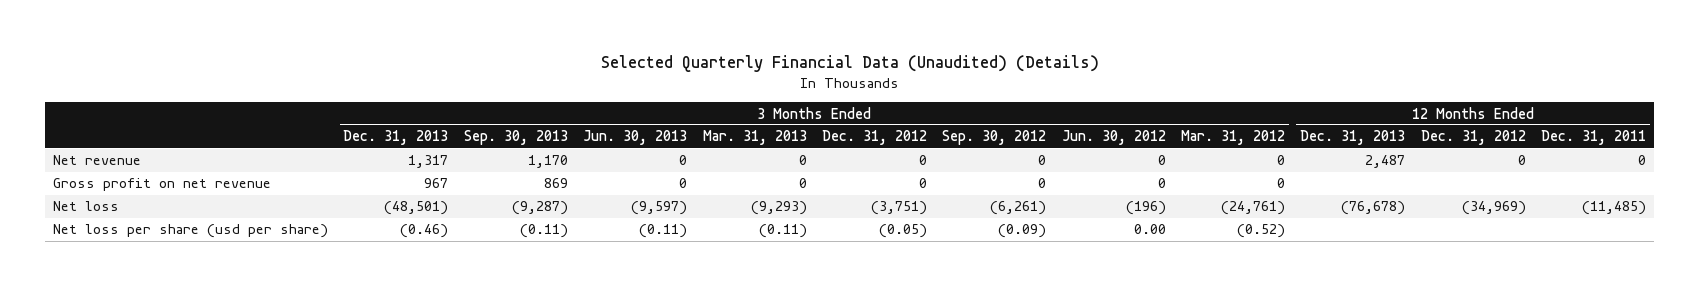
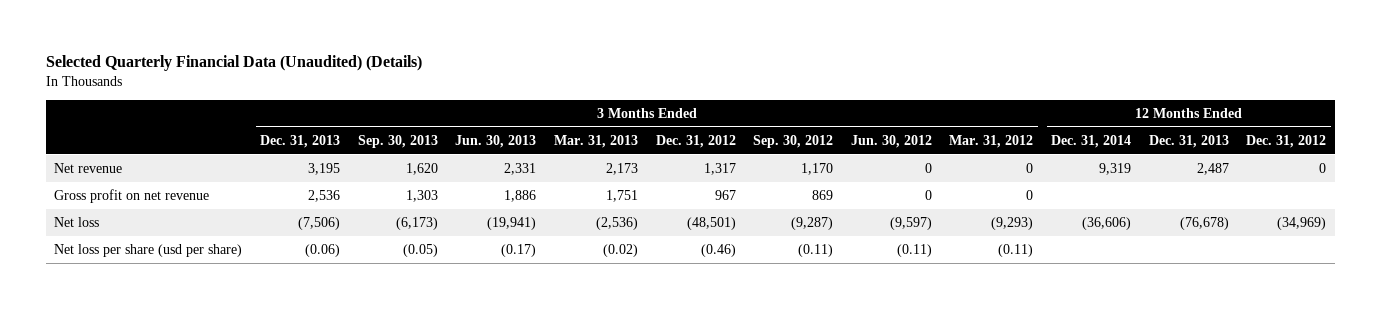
- | 3 Months Ended Dec. 31, 2013 | 3 Months Ended Sep. 30, 2013 | 3 Months Ended Jun. 30, 2013 | 3 Months Ended Mar. 31, 2013 | 3 Months Ended Dec. 31, 2012 | 3 Months Ended Sep. 30, 2012 | 3 Months Ended Jun. 30, 2012 | 3 Months Ended Mar. 31, 2012 | 12 Months Ended Dec. 31, 2013 | 12 Months Ended Dec. 31, 2012 | 12 Months Ended Dec. 31, 2011
+ | 3 Months Ended Dec. 31, 2013 | 3 Months Ended Sep. 30, 2013 | 3 Months Ended Jun. 30, 2013 | 3 Months Ended Mar. 31, 2013 | 3 Months Ended Dec. 31, 2012 | 3 Months Ended Sep. 30, 2012 | 3 Months Ended Jun. 30, 2012 | 3 Months Ended Mar. 31, 2012 | 12 Months Ended Dec. 31, 2014 | 12 Months Ended Dec. 31, 2013 | 12 Months Ended Dec. 31, 2012
- Net revenue | 1,317 | 1,170 | 0 | 0 | 0 | 0 | 0 | 0 | 2,487 | 0 | 0
- Gross profit on net revenue | 967 | 869 | 0 | 0 | 0 | 0 | 0 | 0 | | |
- Net loss | (48,501) | (9,287) | (9,597) | (9,293) | (3,751) | (6,261) | (196) | (24,761) | (76,678) | (34,969) | (11,485)
- Net loss per share (usd per share) | (0.46) | (0.11) | (0.11) | (0.11) | (0.05) | (0.09) | 0.00 | (0.52) | | |
+ Net revenue | 3,195 | 1,620 | 2,331 | 2,173 | 1,317 | 1,170 | 0 | 0 | 9,319 | 2,487 | 0
+ Gross profit on net revenue | 2,536 | 1,303 | 1,886 | 1,751 | 967 | 869 | 0 | 0 | | |
+ Net loss | (7,506) | (6,173) | (19,941) | (2,536) | (48,501) | (9,287) | (9,597) | (9,293) | (36,606) | (76,678) | (34,969)
+ Net loss per share (usd per share) | (0.06) | (0.05) | (0.17) | (0.02) | (0.46) | (0.11) | (0.11) | (0.11) | | |

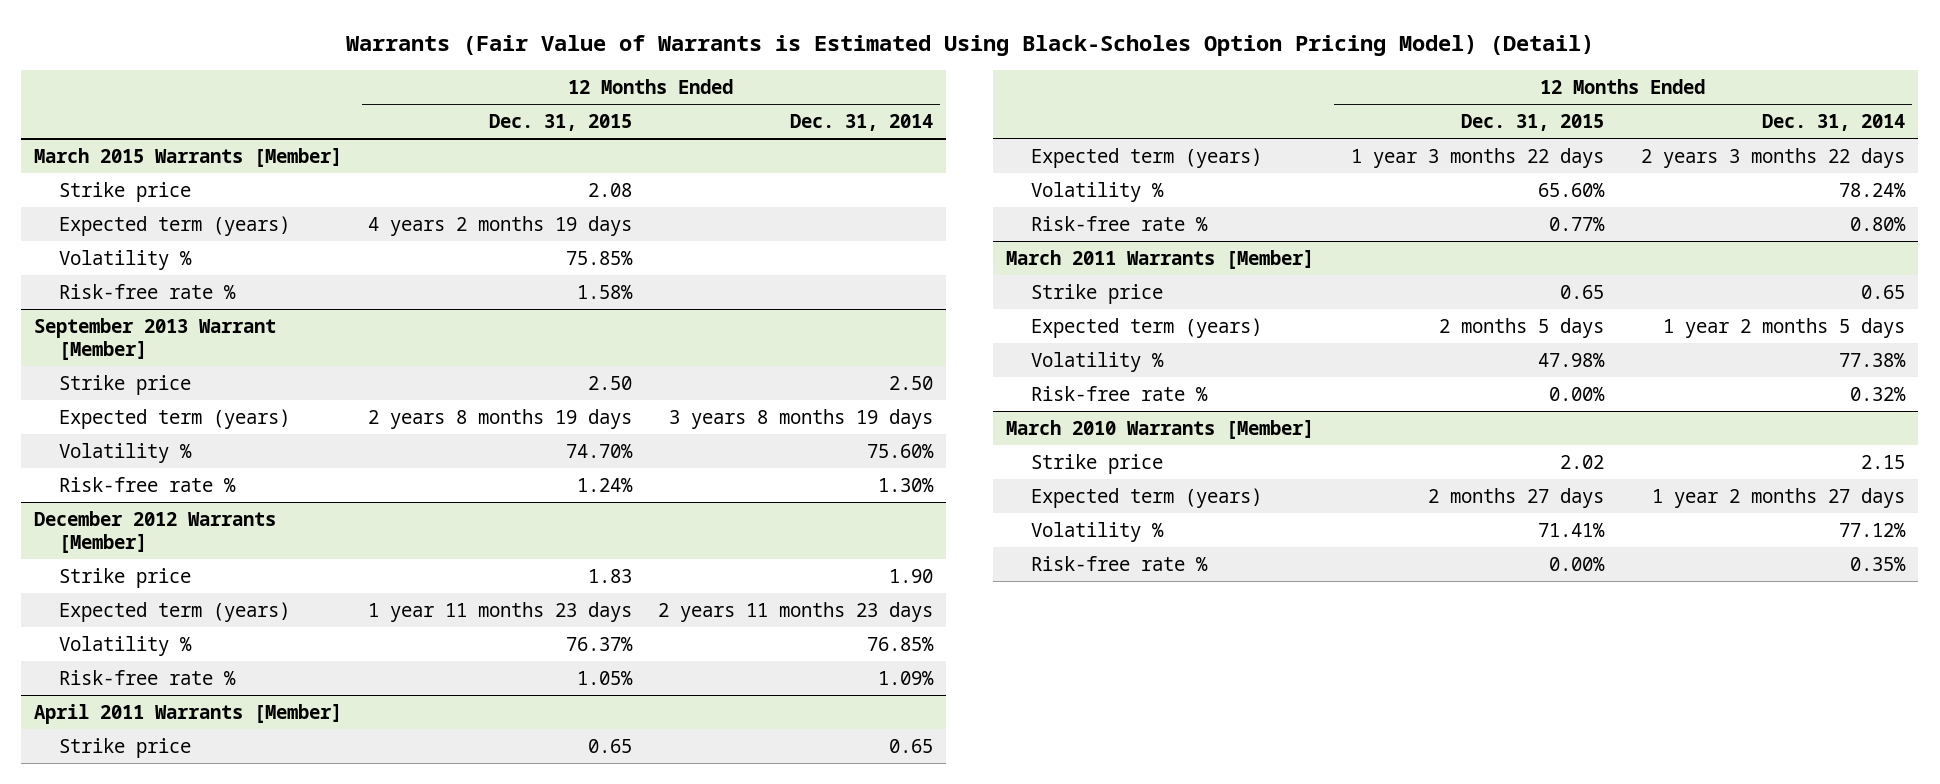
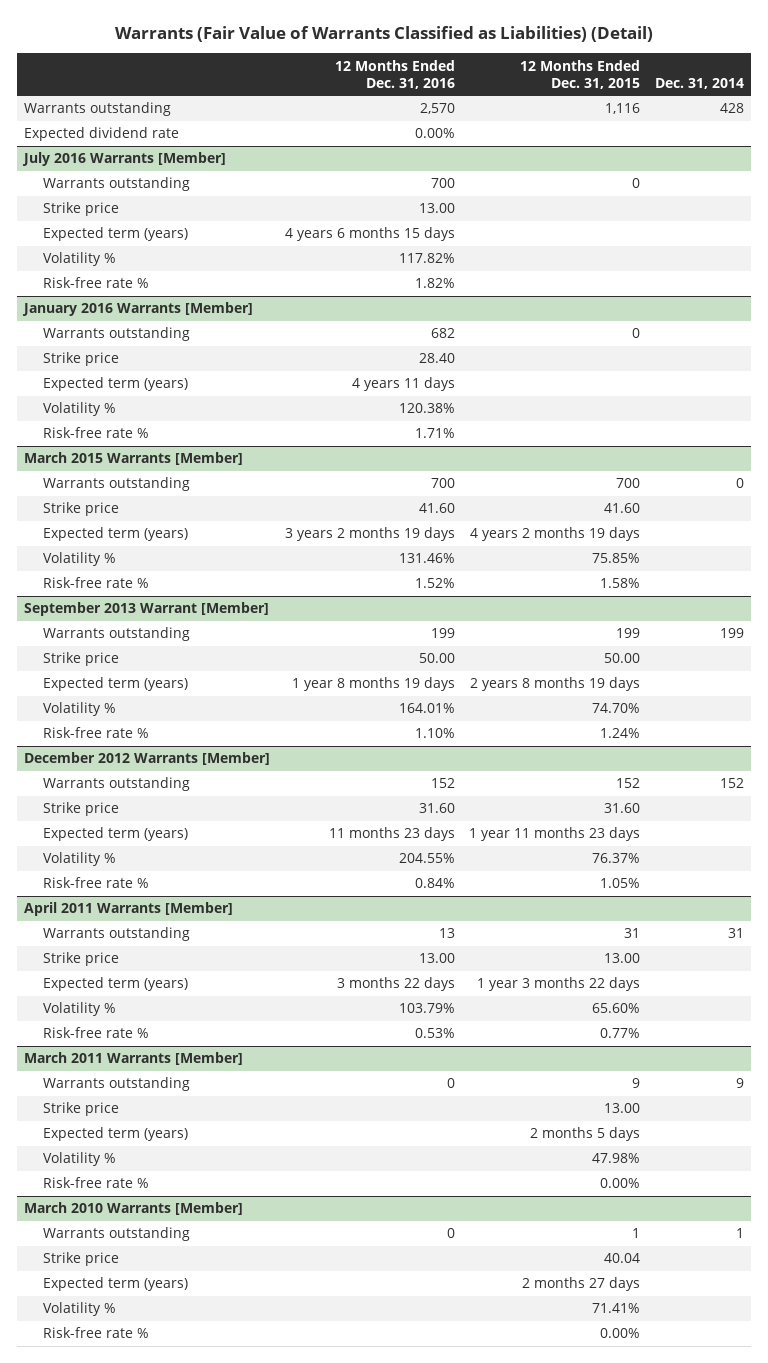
- Warrants (Fair Value of Warrants is Estimated Using Black-Scholes Option Pricing Model) (Detail)
+ Warrants (Fair Value of Warrants Classified as Liabilities) (Detail)
- | 12 Months Ended Dec. 31, 2015 | 12 Months Ended Dec. 31, 2014
+ | 12 Months Ended Dec. 31, 2016 | 12 Months Ended Dec. 31, 2015 | Dec. 31, 2014
+ Warrants outstanding | 2,570 | 1,116 | 428
+ Expected dividend rate | 0.00% | |
+ July 2016 Warrants [Member]
+ Warrants outstanding | 700 | 0 |
+ Strike price | 13.00 | |
+ Expected term (years) | 4 years 6 months 15 days | |
+ Volatility % | 117.82% | |
+ Risk-free rate % | 1.82% | |
+ January 2016 Warrants [Member]
+ Warrants outstanding | 682 | 0 |
+ Strike price | 28.40 | |
+ Expected term (years) | 4 years 11 days | |
+ Volatility % | 120.38% | |
+ Risk-free rate % | 1.71% | |
@ March 2015 Warrants [Member]
- Strike price | 2.08 |
+ Warrants outstanding | 700 | 700 | 0
+ Strike price | 41.60 | 41.60 |
@ September 2013 Warrant [Member]
- Strike price | 2.50 | 2.50
+ Warrants outstanding | 199 | 199 | 199
+ Strike price | 50.00 | 50.00 |
@ December 2012 Warrants [Member]
- Strike price | 1.83 | 1.90
+ Warrants outstanding | 152 | 152 | 152
+ Strike price | 31.60 | 31.60 |
@ April 2011 Warrants [Member]
- Strike price | 0.65 | 0.65
+ Warrants outstanding | 13 | 31 | 31
+ Strike price | 13.00 | 13.00 |
@ March 2011 Warrants [Member]
- Strike price | 0.65 | 0.65
+ Warrants outstanding | 0 | 9 | 9
+ Strike price | | 13.00 |
@ March 2010 Warrants [Member]
- Strike price | 2.02 | 2.15
+ Warrants outstanding | 0 | 1 | 1
+ Strike price | | 40.04 |

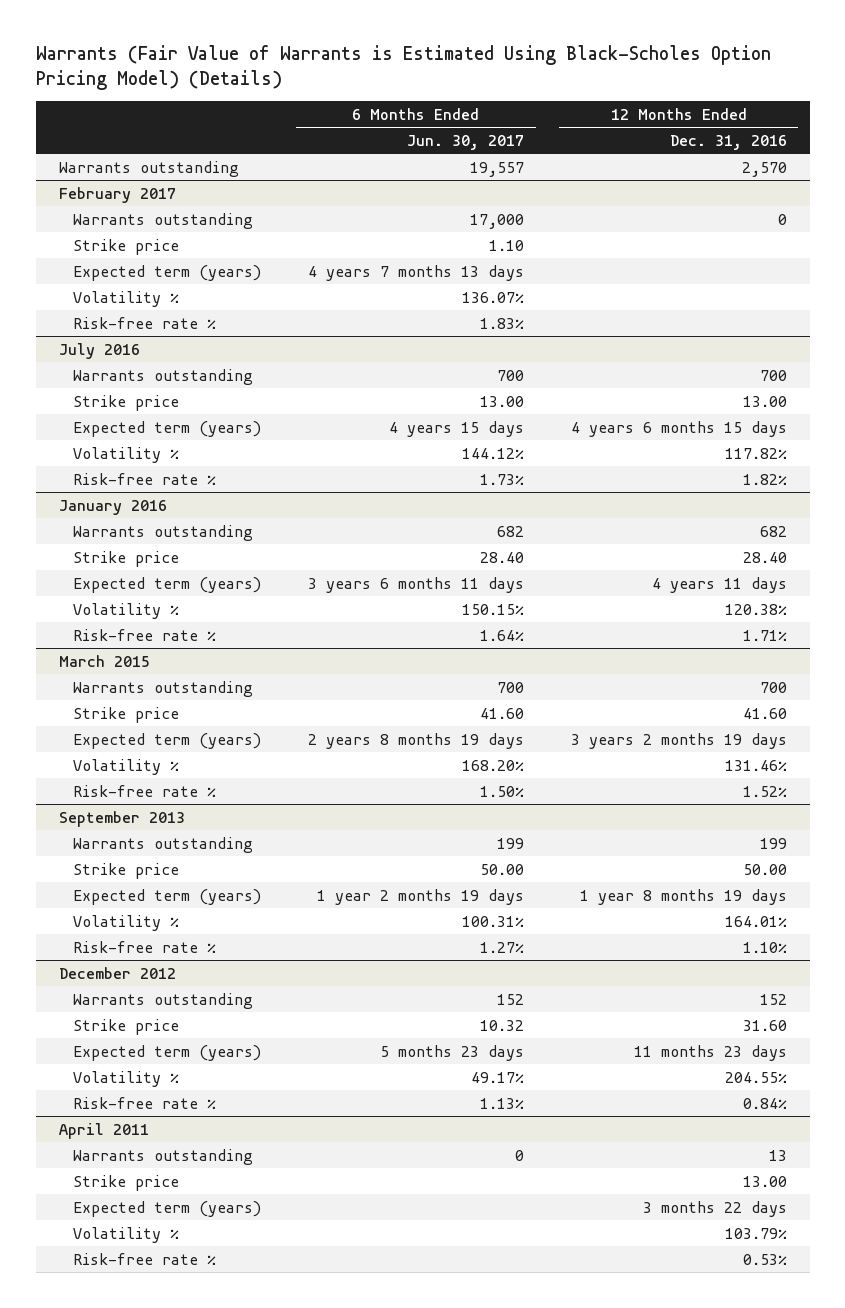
- Warrants (Fair Value of Warrants Classified as Liabilities) (Detail)
+ Warrants (Fair Value of Warrants is Estimated Using Black-Scholes Option Pricing Model) (Details)
- | 12 Months Ended Dec. 31, 2016 | 12 Months Ended Dec. 31, 2015 | Dec. 31, 2014
+ | 6 Months Ended Jun. 30, 2017 | 12 Months Ended Dec. 31, 2016
- Expected dividend rate | 0.00% | |
- July 2016 Warrants [Member]
+ February 2017
+ Warrants outstanding | 17,000 | 0
+ Strike price | 1.10 |
+ Expected term (years) | 4 years 7 months 13 days |
+ Volatility % | 136.07% |
+ Risk-free rate % | 1.83% |
+ July 2016
- January 2016 Warrants [Member]
+ January 2016
- March 2015 Warrants [Member]
+ March 2015
- September 2013 Warrant [Member]
+ September 2013
- December 2012 Warrants [Member]
+ December 2012
- April 2011 Warrants [Member]
+ April 2011
- March 2011 Warrants [Member]
- Warrants outstanding | 0 | 9 | 9
- Strike price | | 13.00 |
- Expected term (years) | | 2 months 5 days |
- Volatility % | | 47.98% |
- Risk-free rate % | | 0.00% |
- March 2010 Warrants [Member]
- Warrants outstanding | 0 | 1 | 1
- Strike price | | 40.04 |
- Expected term (years) | | 2 months 27 days |
- Volatility % | | 71.41% |
- Risk-free rate % | | 0.00% |

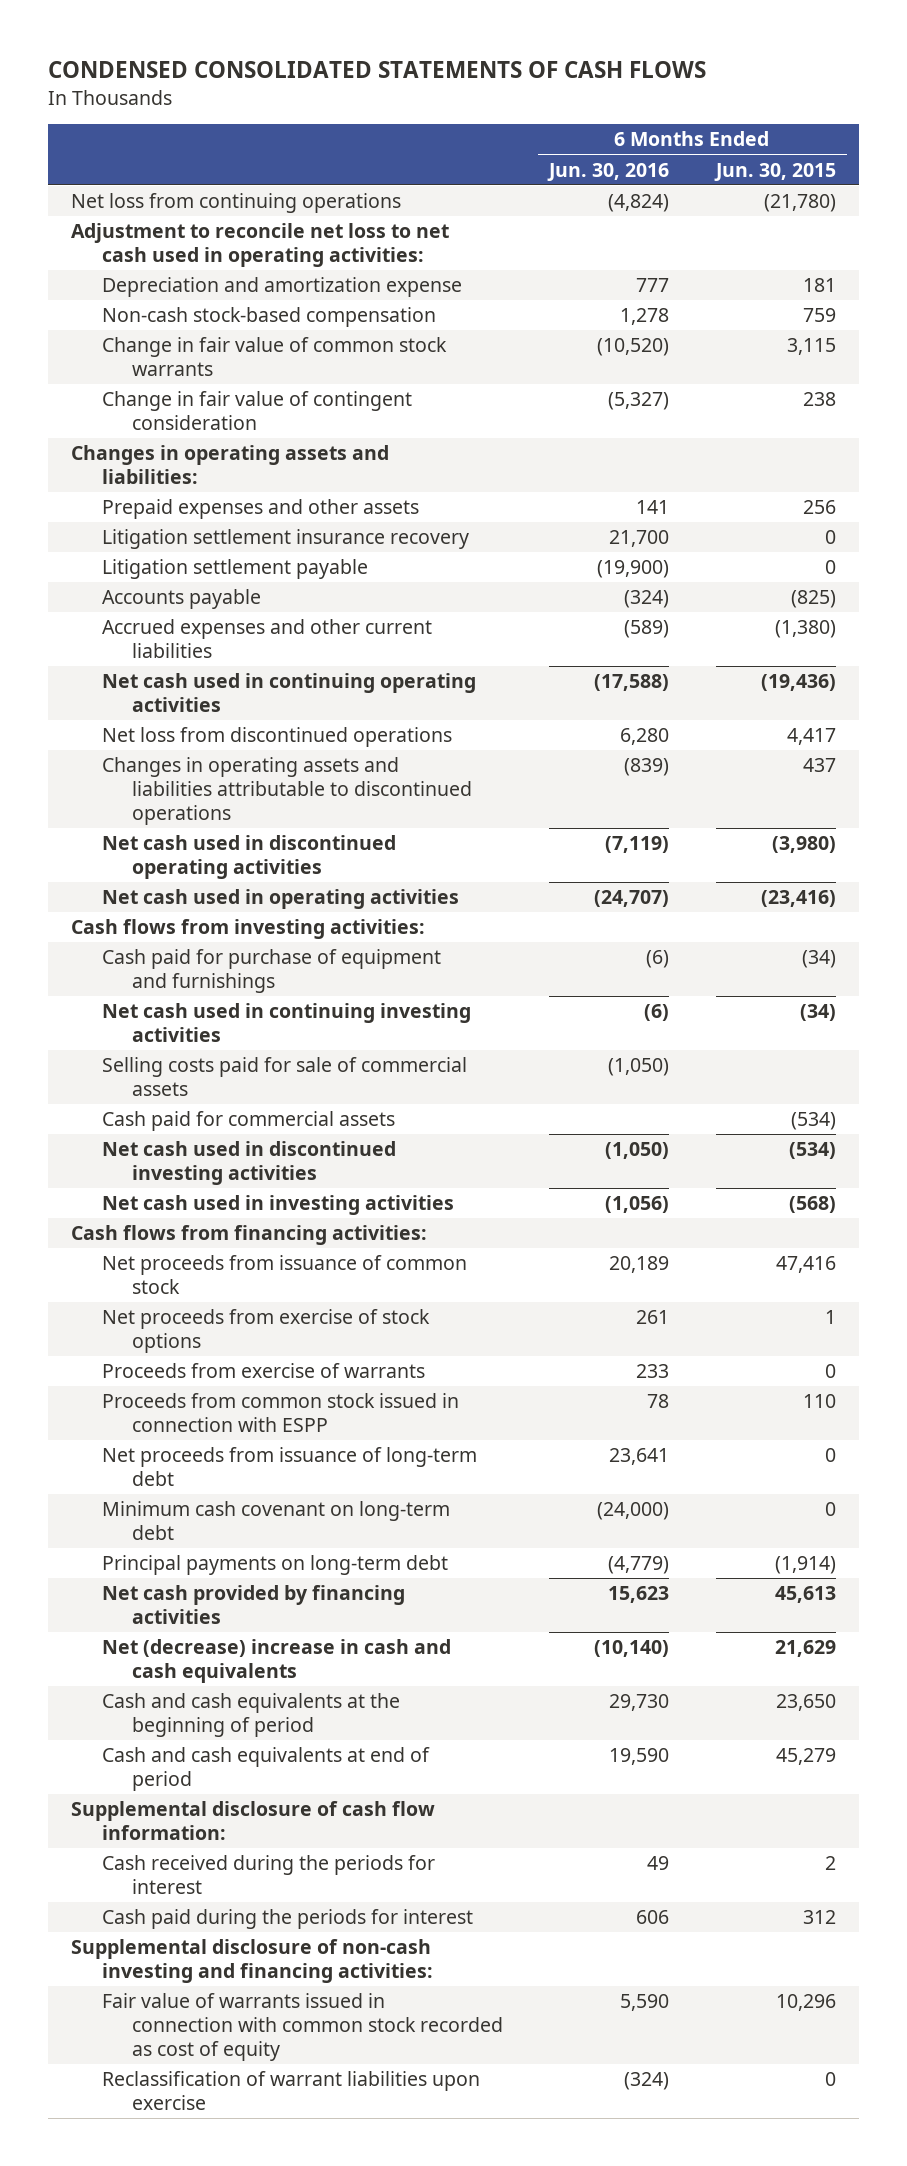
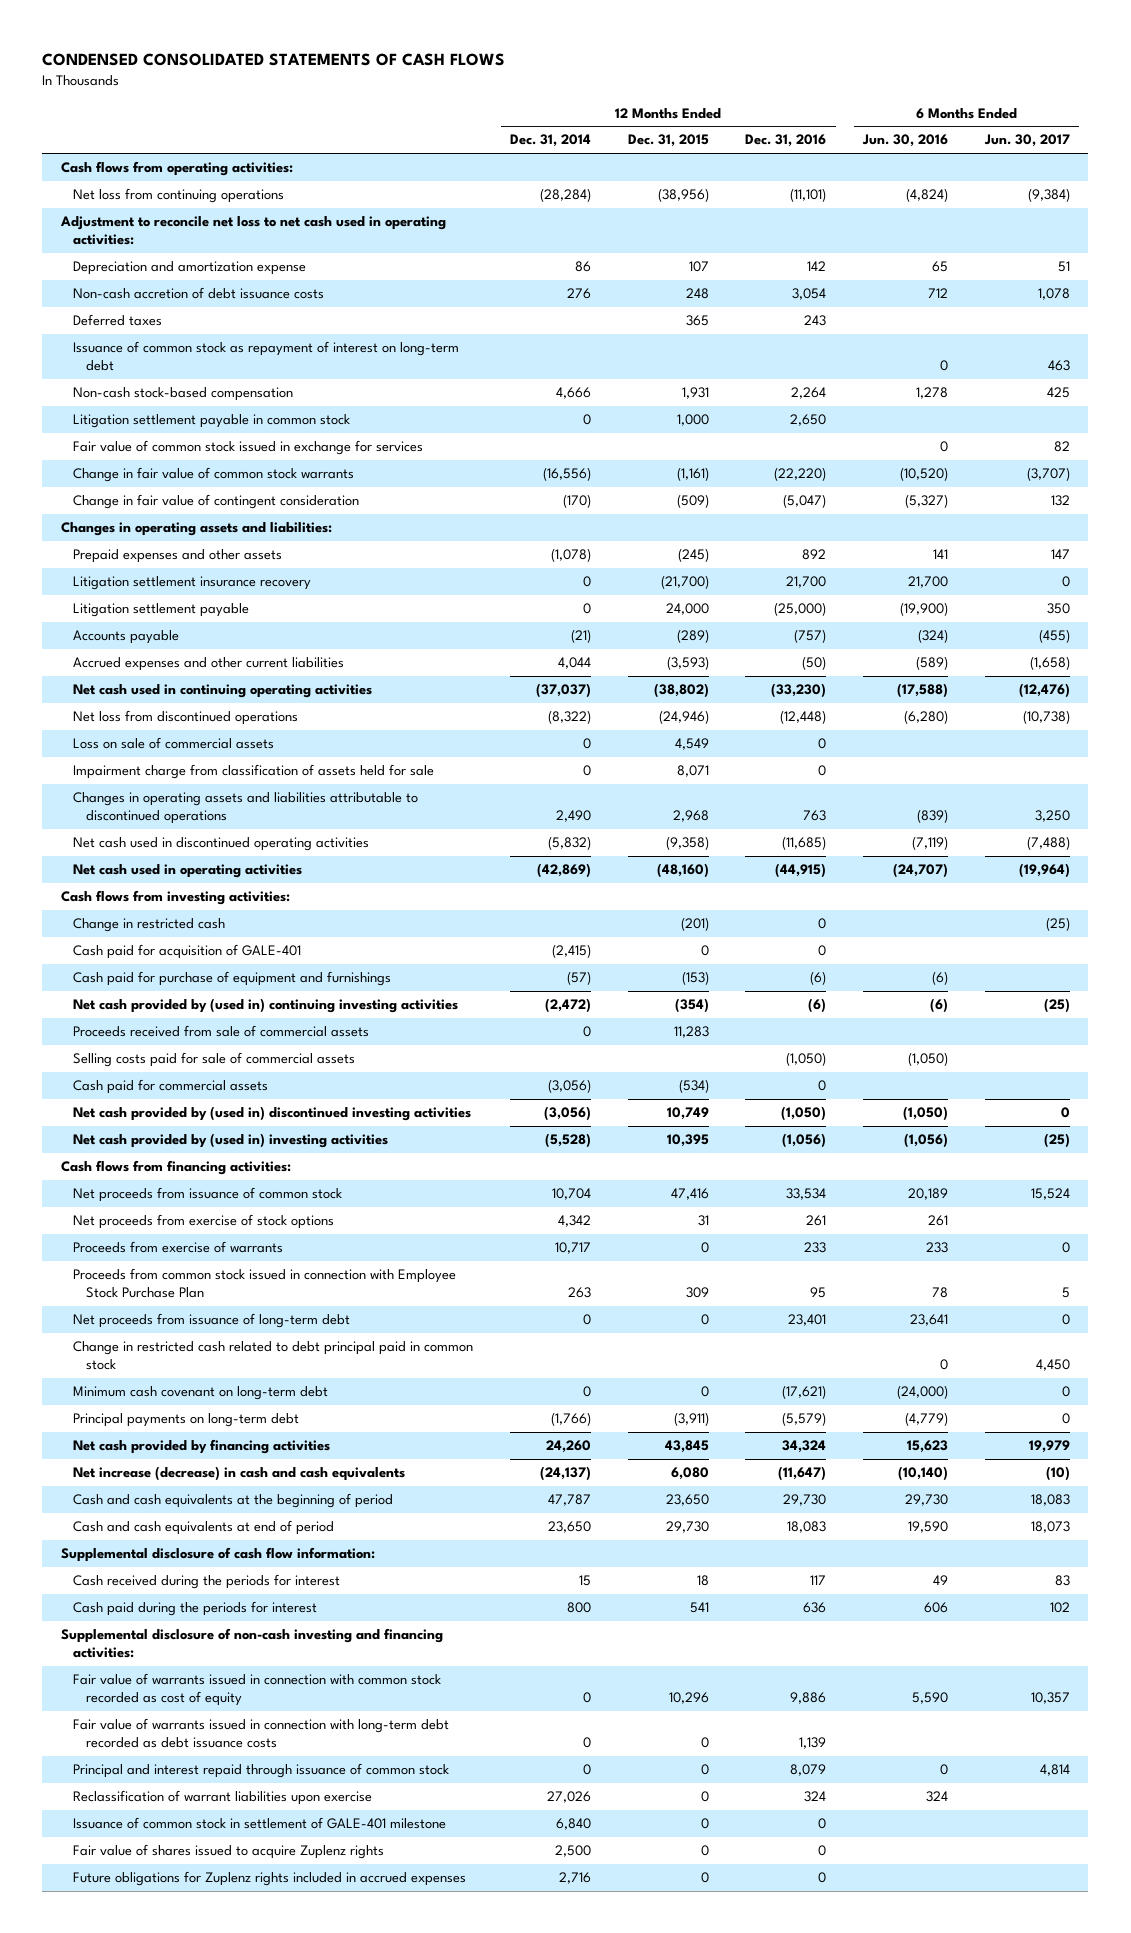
- | 6 Months Ended Jun. 30, 2016 | 6 Months Ended Jun. 30, 2015
+ | 12 Months Ended Dec. 31, 2014 | 12 Months Ended Dec. 31, 2015 | 12 Months Ended Dec. 31, 2016 | 6 Months Ended Jun. 30, 2016 | 6 Months Ended Jun. 30, 2017
+ Cash flows from operating activities:
- Depreciation and amortization expense | 777 | 181
+ Depreciation and amortization expense | 86 | 107 | 142 | 65 | 51
+ Non-cash accretion of debt issuance costs | 276 | 248 | 3,054 | 712 | 1,078
+ Deferred taxes | | 365 | 243 | |
+ Issuance of common stock as repayment of interest on long-term debt | | | | 0 | 463
+ Litigation settlement payable in common stock | 0 | 1,000 | 2,650 | |
+ Fair value of common stock issued in exchange for services | | | | 0 | 82
- Net loss from discontinued operations | 6,280 | 4,417
+ Net loss from discontinued operations | (8,322) | (24,946) | (12,448) | (6,280) | (10,738)
+ Loss on sale of commercial assets | 0 | 4,549 | 0 | |
+ Impairment charge from classification of assets held for sale | 0 | 8,071 | 0 | |
+ Change in restricted cash | | (201) | 0 | | (25)
+ Cash paid for acquisition of GALE-401 | (2,415) | 0 | 0 | |
- Net cash used in continuing investing activities | (6) | (34)
+ Net cash provided by (used in) continuing investing activities | (2,472) | (354) | (6) | (6) | (25)
+ Proceeds received from sale of commercial assets | 0 | 11,283 | | |
- Net cash used in discontinued investing activities | (1,050) | (534)
- Net cash used in investing activities | (1,056) | (568)
+ Net cash provided by (used in) discontinued investing activities | (3,056) | 10,749 | (1,050) | (1,050) | 0
+ Net cash provided by (used in) investing activities | (5,528) | 10,395 | (1,056) | (1,056) | (25)
- Proceeds from common stock issued in connection with ESPP | 78 | 110
+ Proceeds from common stock issued in connection with Employee Stock Purchase Plan | 263 | 309 | 95 | 78 | 5
+ Change in restricted cash related to debt principal paid in common stock | | | | 0 | 4,450
- Net (decrease) increase in cash and cash equivalents | (10,140) | 21,629
+ Net increase (decrease) in cash and cash equivalents | (24,137) | 6,080 | (11,647) | (10,140) | (10)
- Reclassification of warrant liabilities upon exercise | (324) | 0
+ Fair value of warrants issued in connection with long-term debt recorded as debt issuance costs | 0 | 0 | 1,139 | |
+ Principal and interest repaid through issuance of common stock | 0 | 0 | 8,079 | 0 | 4,814
+ Reclassification of warrant liabilities upon exercise | 27,026 | 0 | 324 | 324 |
+ Issuance of common stock in settlement of GALE-401 milestone | 6,840 | 0 | 0 | |
+ Fair value of shares issued to acquire Zuplenz rights | 2,500 | 0 | 0 | |
+ Future obligations for Zuplenz rights included in accrued expenses | 2,716 | 0 | 0 | |

